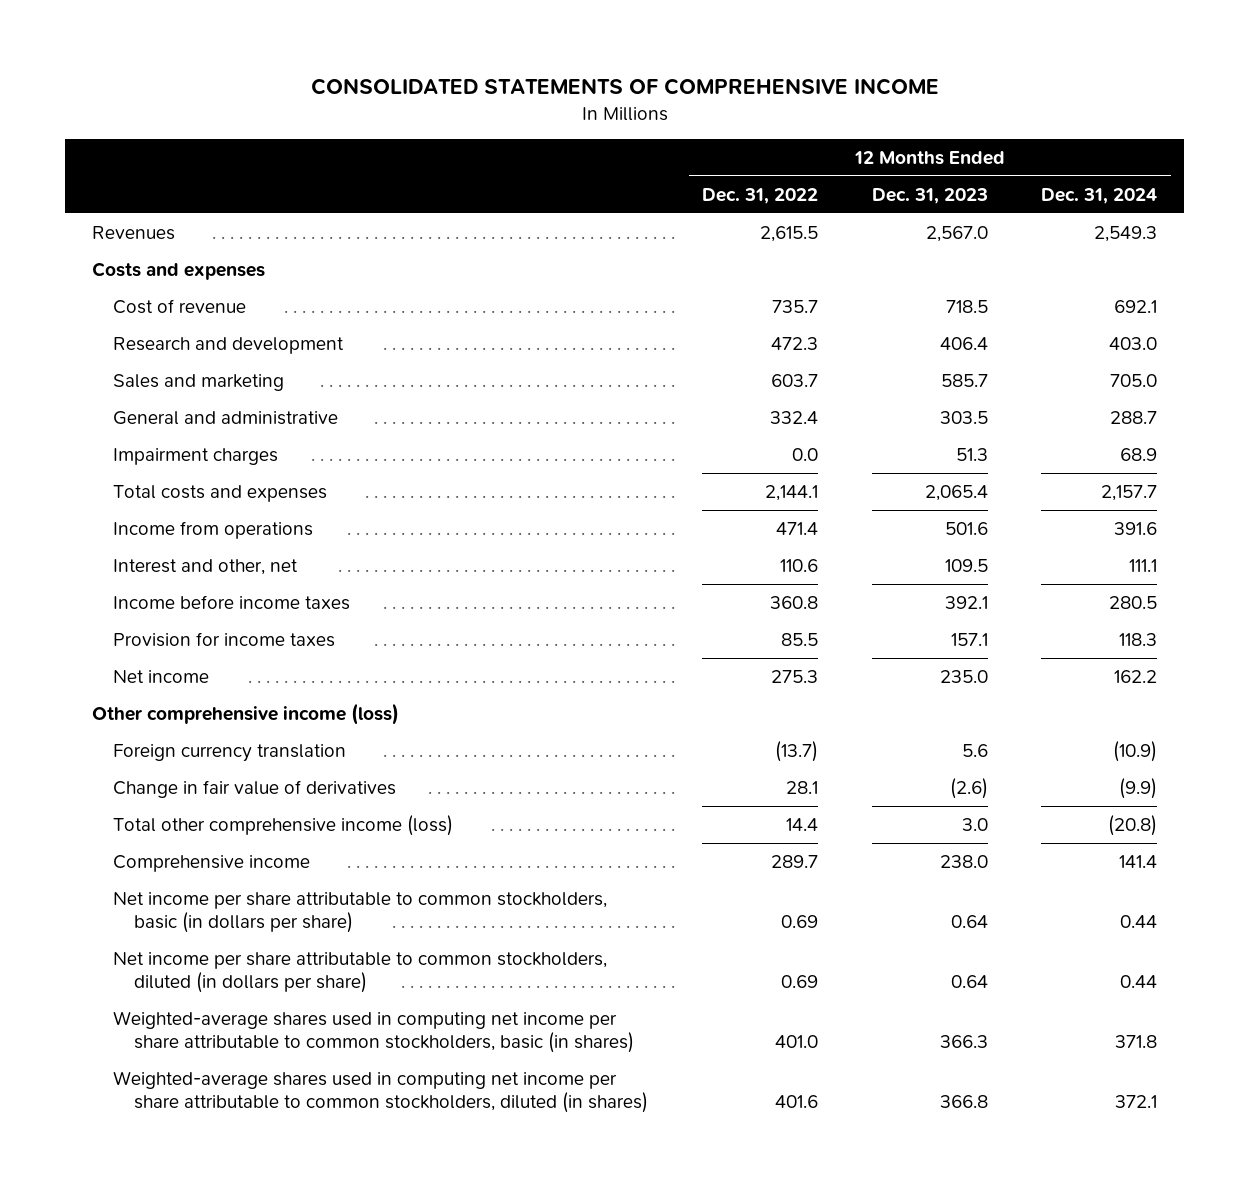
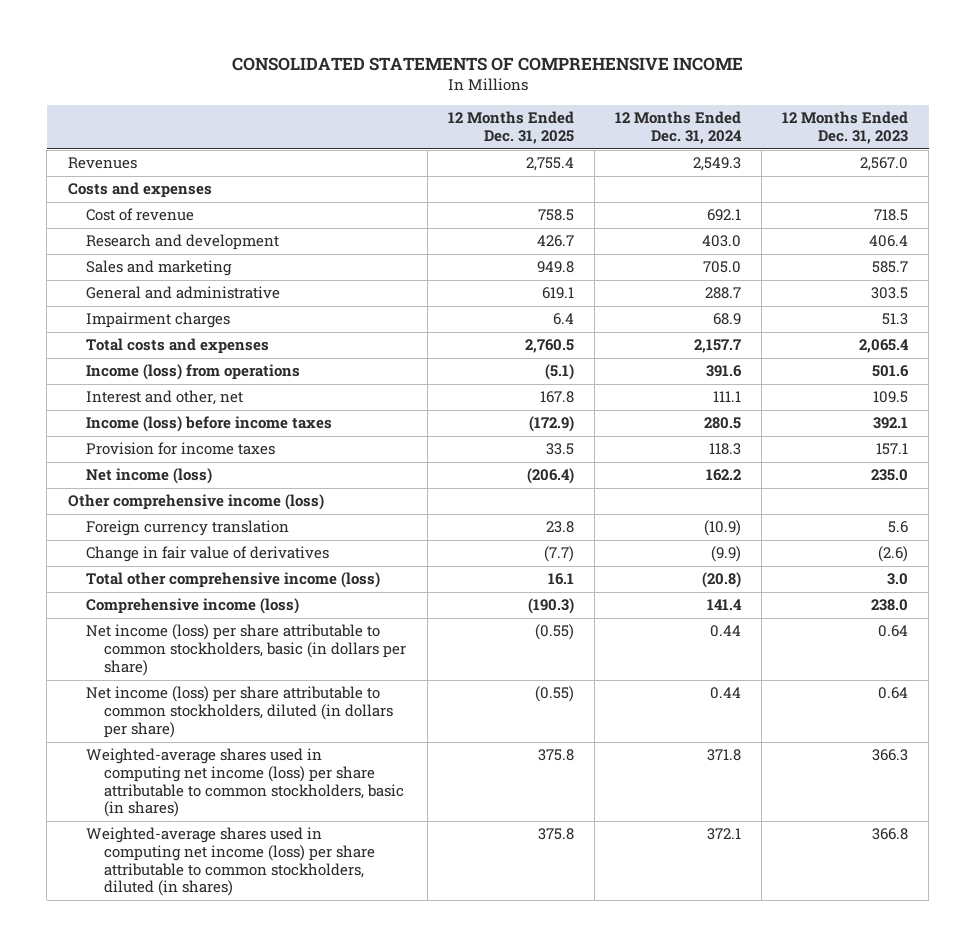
- | 12 Months Ended Dec. 31, 2022 | 12 Months Ended Dec. 31, 2023 | 12 Months Ended Dec. 31, 2024
+ | 12 Months Ended Dec. 31, 2025 | 12 Months Ended Dec. 31, 2024 | 12 Months Ended Dec. 31, 2023
- Income from operations | 471.4 | 501.6 | 391.6
+ Income (loss) from operations | (5.1) | 391.6 | 501.6
- Income before income taxes | 360.8 | 392.1 | 280.5
+ Income (loss) before income taxes | (172.9) | 280.5 | 392.1
- Net income | 275.3 | 235.0 | 162.2
+ Net income (loss) | (206.4) | 162.2 | 235.0
- Comprehensive income | 289.7 | 238.0 | 141.4
- Net income per share attributable to common stockholders, basic (in dollars per share) | 0.69 | 0.64 | 0.44
- Net income per share attributable to common stockholders, diluted (in dollars per share) | 0.69 | 0.64 | 0.44
- Weighted-average shares used in computing net income per share attributable to common stockholders, basic (in shares) | 401.0 | 366.3 | 371.8
- Weighted-average shares used in computing net income per share attributable to common stockholders, diluted (in shares) | 401.6 | 366.8 | 372.1
+ Comprehensive income (loss) | (190.3) | 141.4 | 238.0
+ Net income (loss) per share attributable to common stockholders, basic (in dollars per share) | (0.55) | 0.44 | 0.64
+ Net income (loss) per share attributable to common stockholders, diluted (in dollars per share) | (0.55) | 0.44 | 0.64
+ Weighted-average shares used in computing net income (loss) per share attributable to common stockholders, basic (in shares) | 375.8 | 371.8 | 366.3
+ Weighted-average shares used in computing net income (loss) per share attributable to common stockholders, diluted (in shares) | 375.8 | 372.1 | 366.8

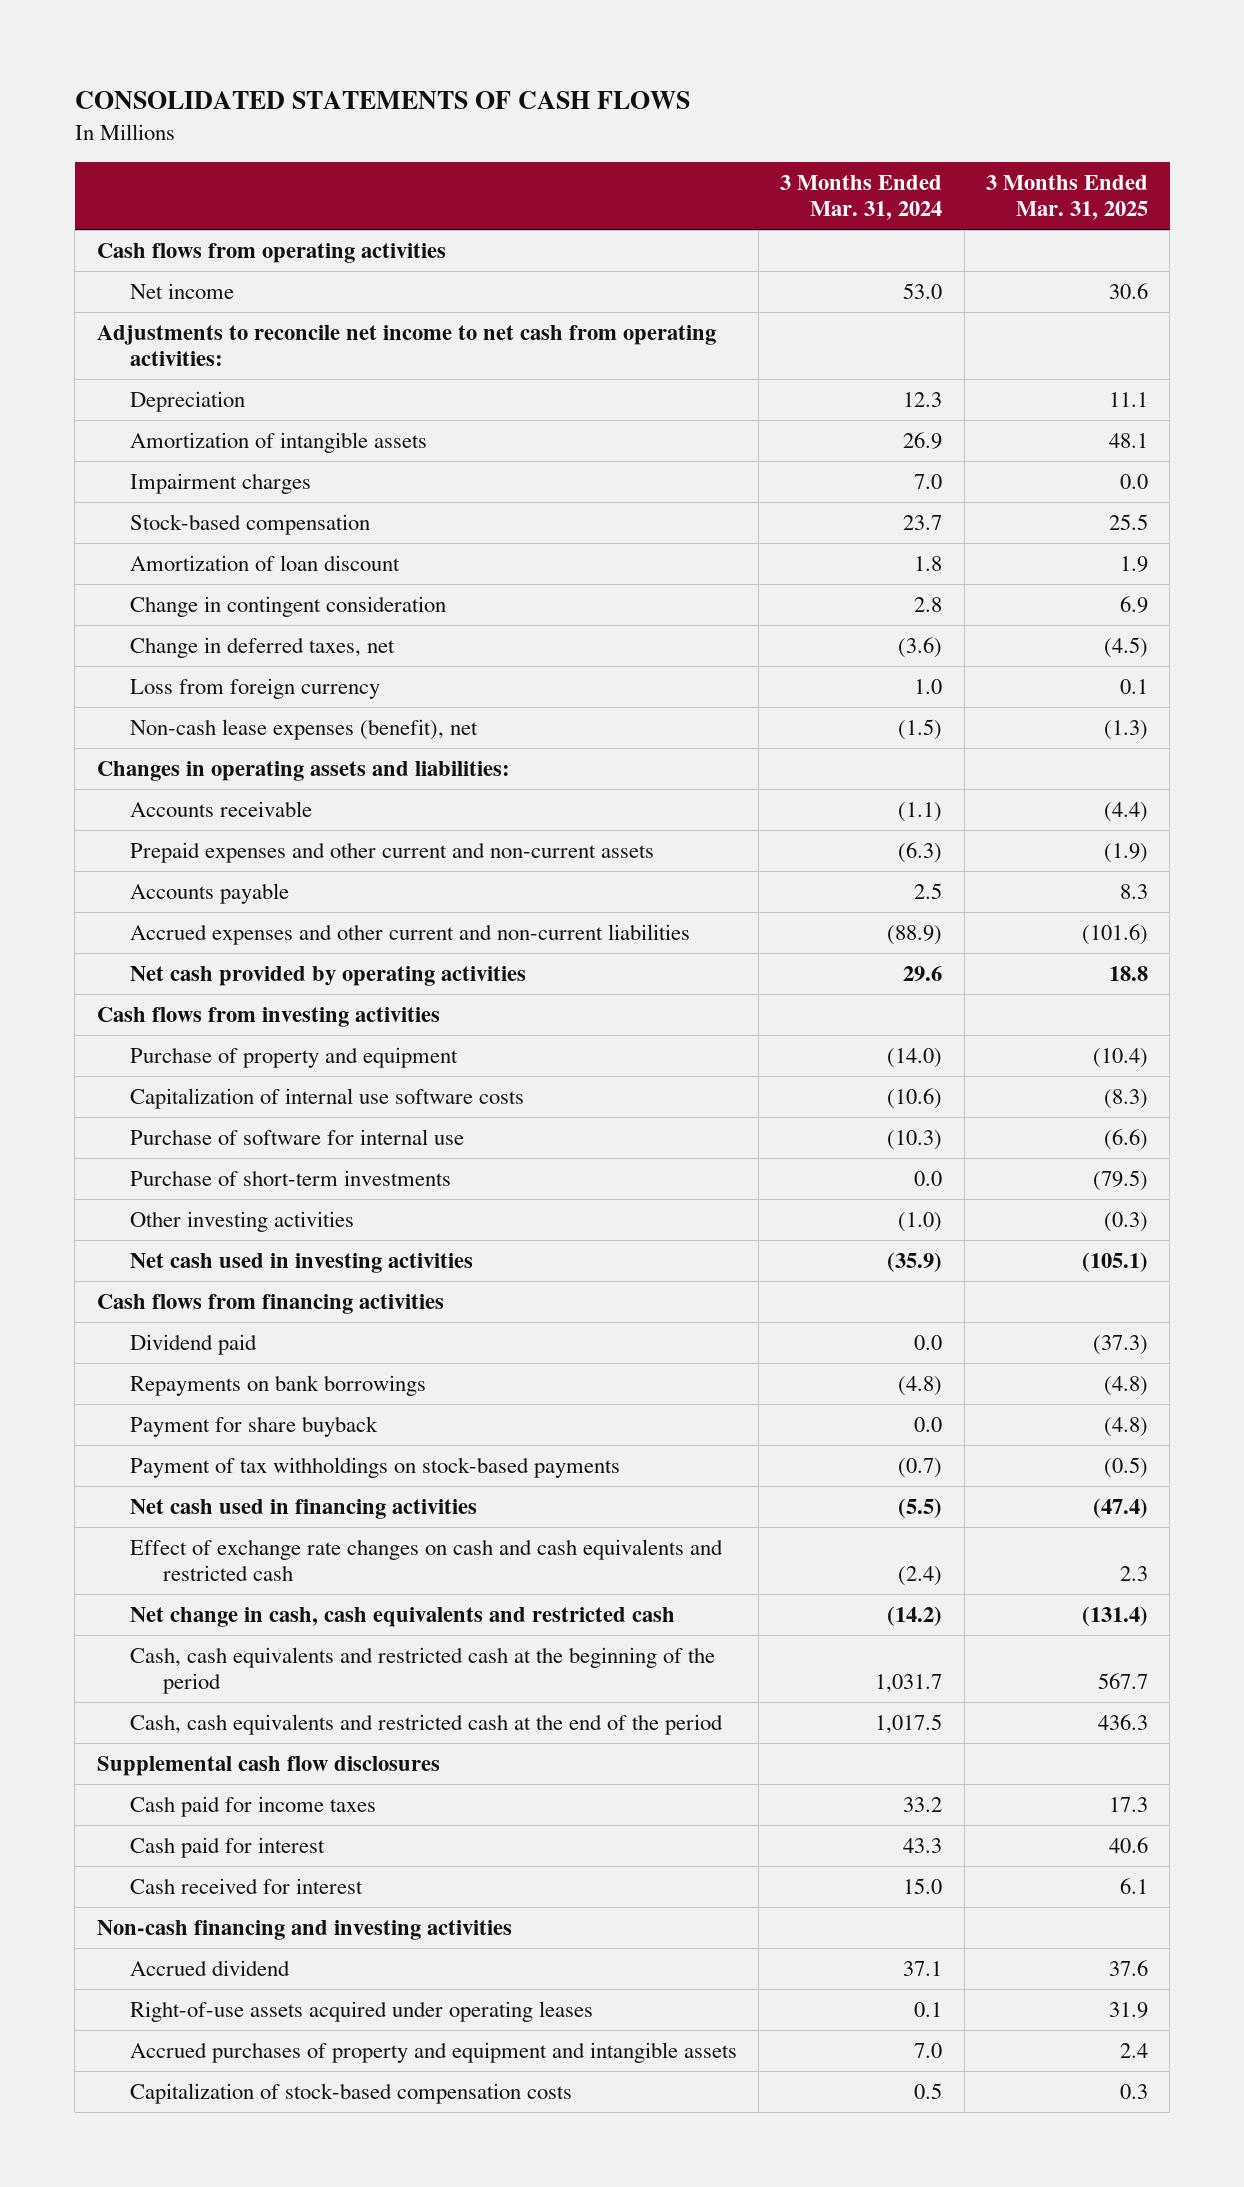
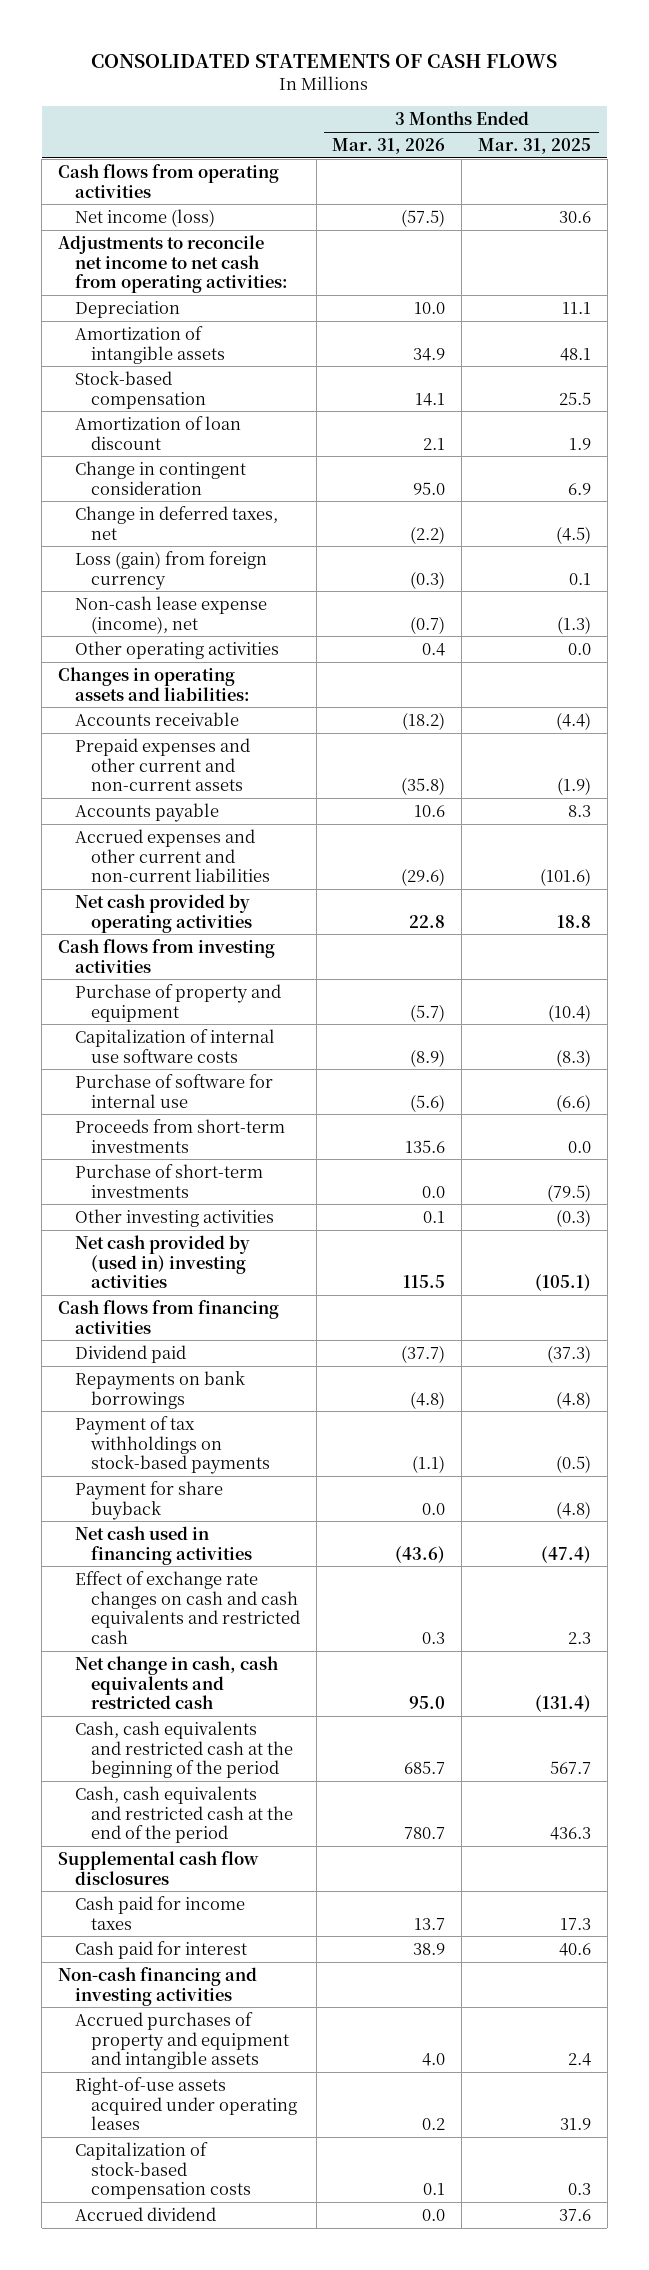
- | 3 Months Ended Mar. 31, 2024 | 3 Months Ended Mar. 31, 2025
+ | 3 Months Ended Mar. 31, 2026 | 3 Months Ended Mar. 31, 2025
- Net income | 53.0 | 30.6
+ Net income (loss) | (57.5) | 30.6
- Impairment charges | 7.0 | 0.0
- Loss from foreign currency | 1.0 | 0.1
- Non-cash lease expenses (benefit), net | (1.5) | (1.3)
+ Loss (gain) from foreign currency | (0.3) | 0.1
+ Non-cash lease expense (income), net | (0.7) | (1.3)
+ Other operating activities | 0.4 | 0.0
+ Proceeds from short-term investments | 135.6 | 0.0
- Net cash used in investing activities | (35.9) | (105.1)
+ Net cash provided by (used in) investing activities | 115.5 | (105.1)
moved down: Payment for share buyback | 0.0 | (4.8)
- Cash received for interest | 15.0 | 6.1
moved down: Right-of-use assets acquired under operating leases | 0.2 | 31.9
moved down: Accrued dividend | 0.0 | 37.6

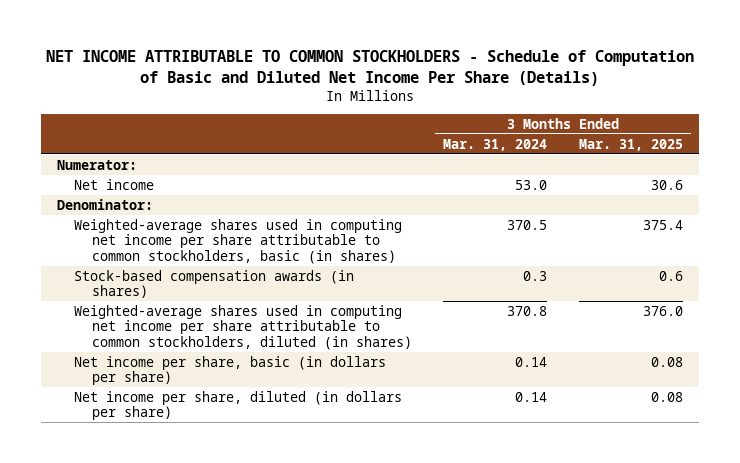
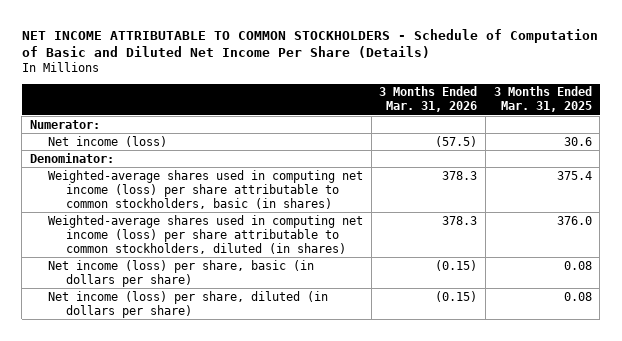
- | 3 Months Ended Mar. 31, 2024 | 3 Months Ended Mar. 31, 2025
+ | 3 Months Ended Mar. 31, 2026 | 3 Months Ended Mar. 31, 2025
- Net income | 53.0 | 30.6
+ Net income (loss) | (57.5) | 30.6
- Weighted-average shares used in computing net income per share attributable to common stockholders, basic (in shares) | 370.5 | 375.4
- Stock-based compensation awards (in shares) | 0.3 | 0.6
- Weighted-average shares used in computing net income per share attributable to common stockholders, diluted (in shares) | 370.8 | 376.0
- Net income per share, basic (in dollars per share) | 0.14 | 0.08
- Net income per share, diluted (in dollars per share) | 0.14 | 0.08
+ Weighted-average shares used in computing net income (loss) per share attributable to common stockholders, basic (in shares) | 378.3 | 375.4
+ Weighted-average shares used in computing net income (loss) per share attributable to common stockholders, diluted (in shares) | 378.3 | 376.0
+ Net income (loss) per share, basic (in dollars per share) | (0.15) | 0.08
+ Net income (loss) per share, diluted (in dollars per share) | (0.15) | 0.08

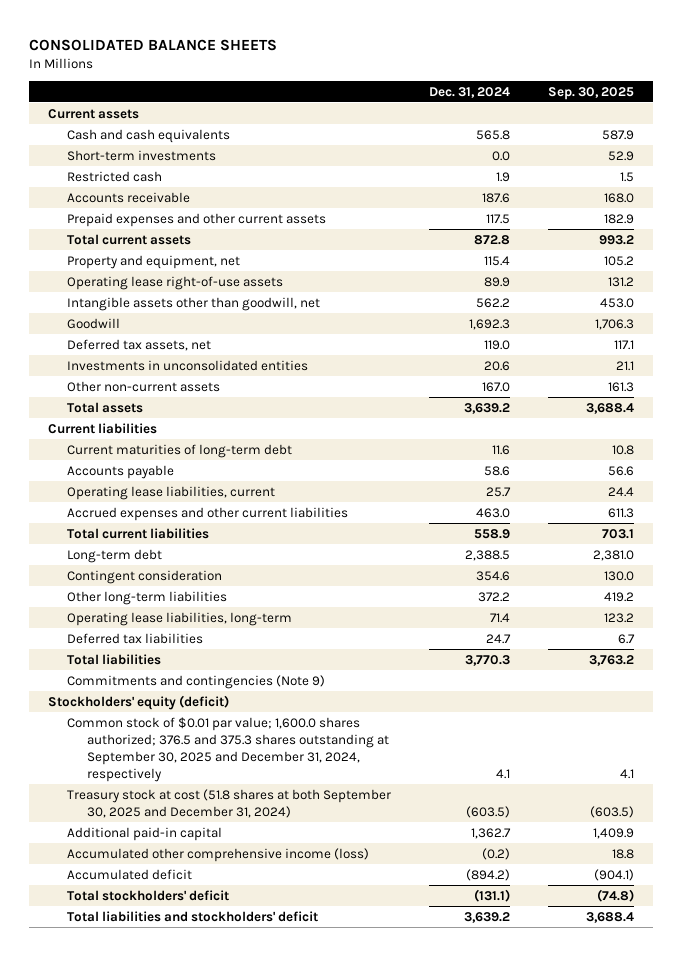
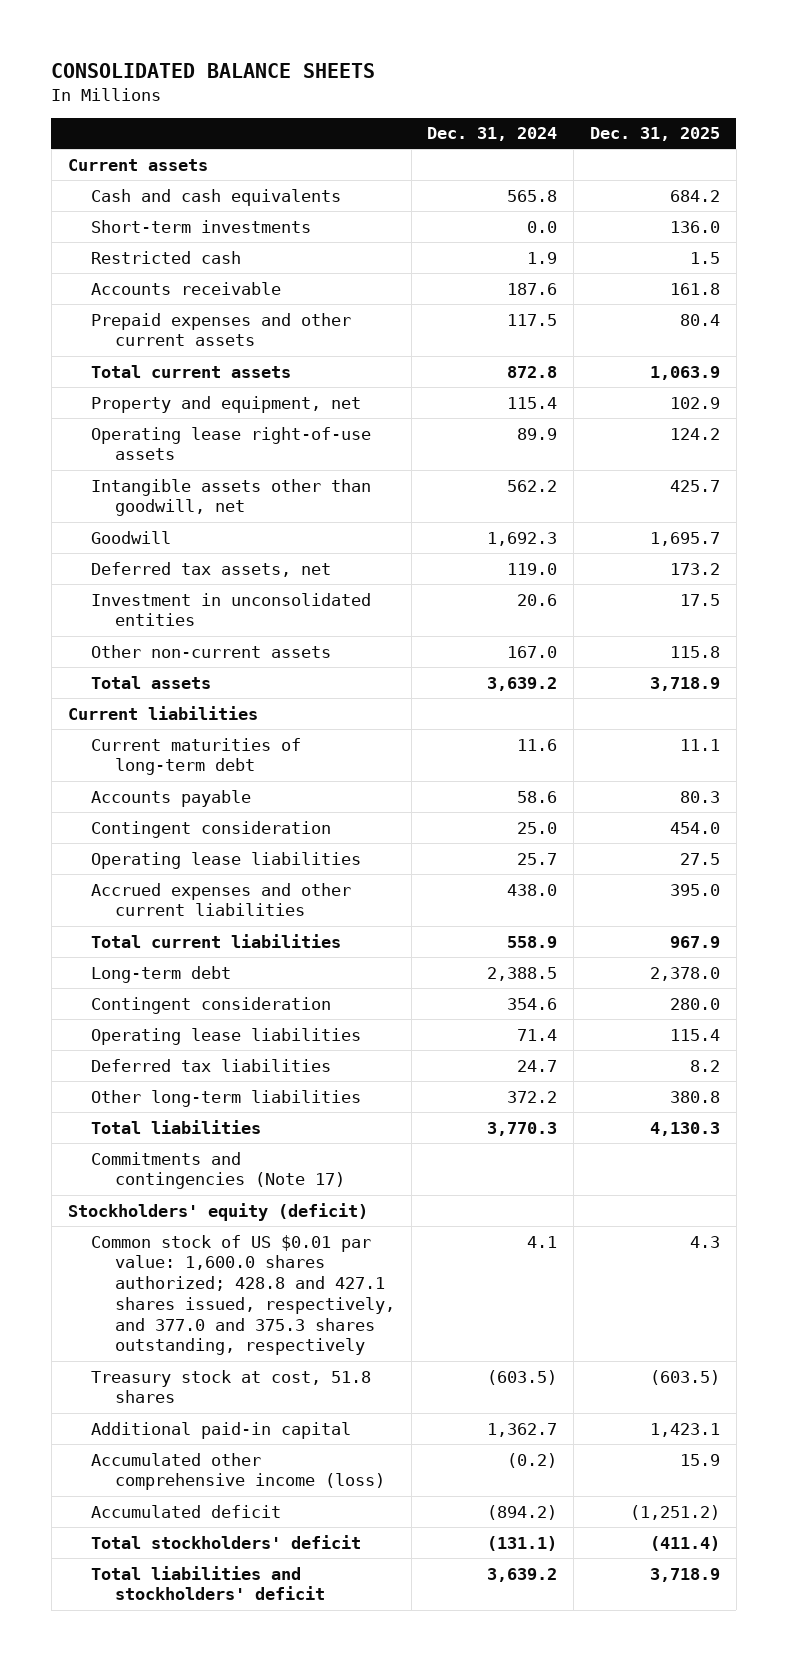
- | Dec. 31, 2024 | Sep. 30, 2025
+ | Dec. 31, 2024 | Dec. 31, 2025
- Investments in unconsolidated entities | 20.6 | 21.1
+ Investment in unconsolidated entities | 20.6 | 17.5
- Operating lease liabilities, current | 25.7 | 24.4
- Accrued expenses and other current liabilities | 463.0 | 611.3
+ Contingent consideration | 25.0 | 454.0
+ Operating lease liabilities | 25.7 | 27.5
+ Accrued expenses and other current liabilities | 438.0 | 395.0
- Operating lease liabilities, long-term | 71.4 | 123.2
+ Operating lease liabilities | 71.4 | 115.4
moved down: Other long-term liabilities | 372.2 | 380.8
- Commitments and contingencies (Note 9)
+ Commitments and contingencies (Note 17)
- Common stock of $0.01 par value; 1,600.0 shares authorized; 376.5 and 375.3 shares outstanding at September 30, 2025 and December 31, 2024, respectively | 4.1 | 4.1
- Treasury stock at cost (51.8 shares at both September 30, 2025 and December 31, 2024) | (603.5) | (603.5)
+ Common stock of US $0.01 par value: 1,600.0 shares authorized; 428.8 and 427.1 shares issued, respectively, and 377.0 and 375.3 shares outstanding, respectively | 4.1 | 4.3
+ Treasury stock at cost, 51.8 shares | (603.5) | (603.5)

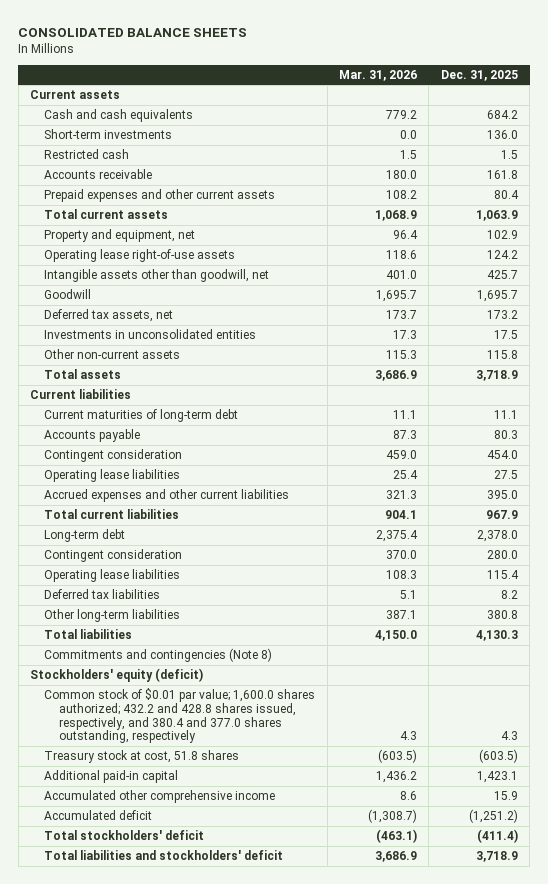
- | Dec. 31, 2024 | Dec. 31, 2025
+ | Mar. 31, 2026 | Dec. 31, 2025
- Investment in unconsolidated entities | 20.6 | 17.5
+ Investments in unconsolidated entities | 17.3 | 17.5
- Commitments and contingencies (Note 17)
+ Commitments and contingencies (Note 8)
- Common stock of US $0.01 par value: 1,600.0 shares authorized; 428.8 and 427.1 shares issued, respectively, and 377.0 and 375.3 shares outstanding, respectively | 4.1 | 4.3
+ Common stock of $0.01 par value; 1,600.0 shares authorized; 432.2 and 428.8 shares issued, respectively, and 380.4 and 377.0 shares outstanding, respectively | 4.3 | 4.3
- Accumulated other comprehensive income (loss) | (0.2) | 15.9
+ Accumulated other comprehensive income | 8.6 | 15.9

